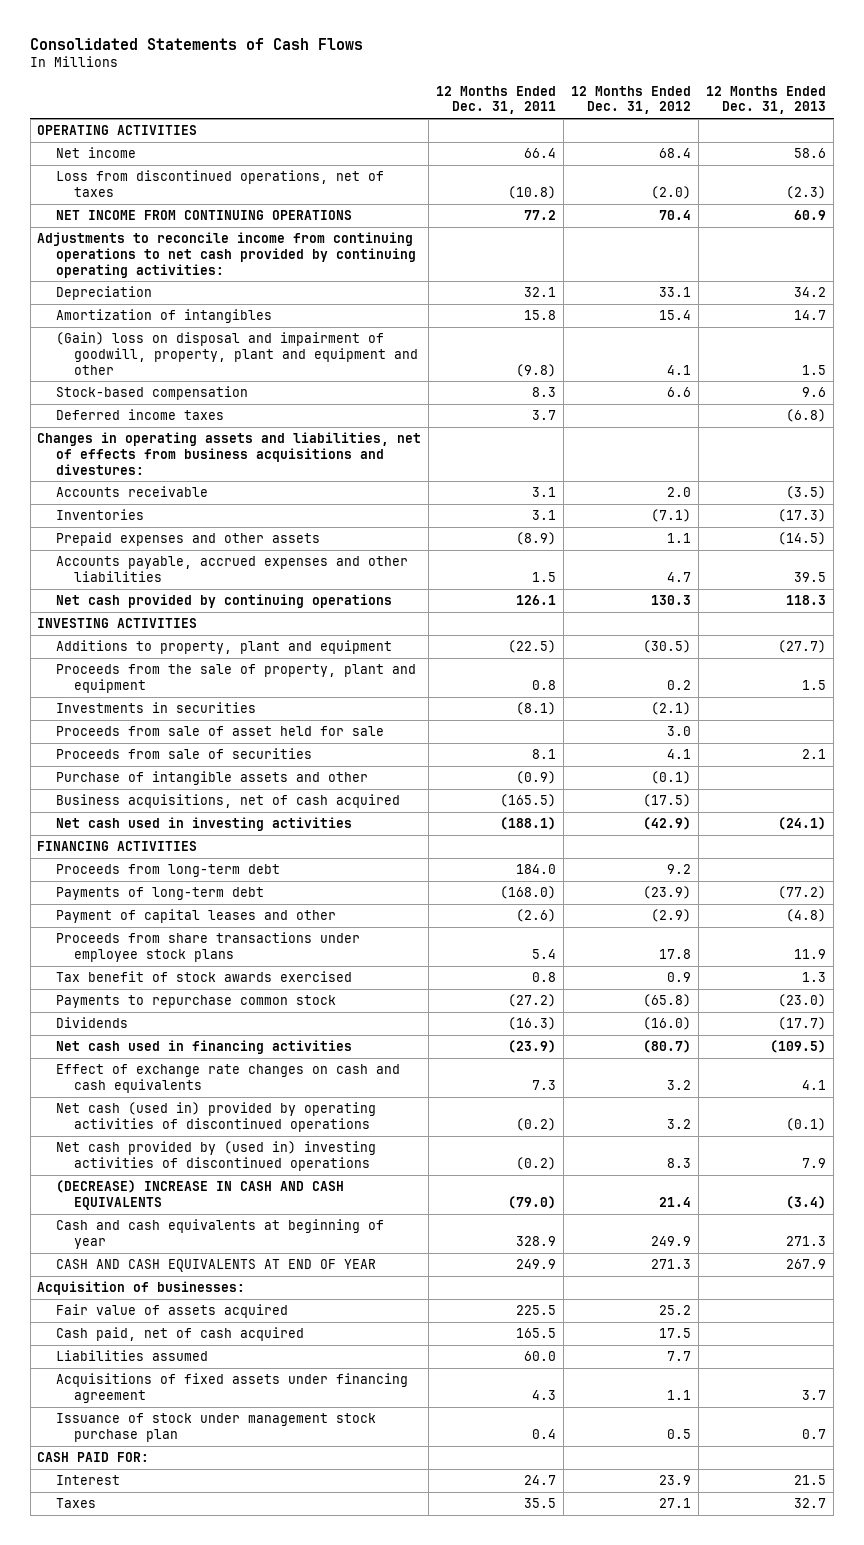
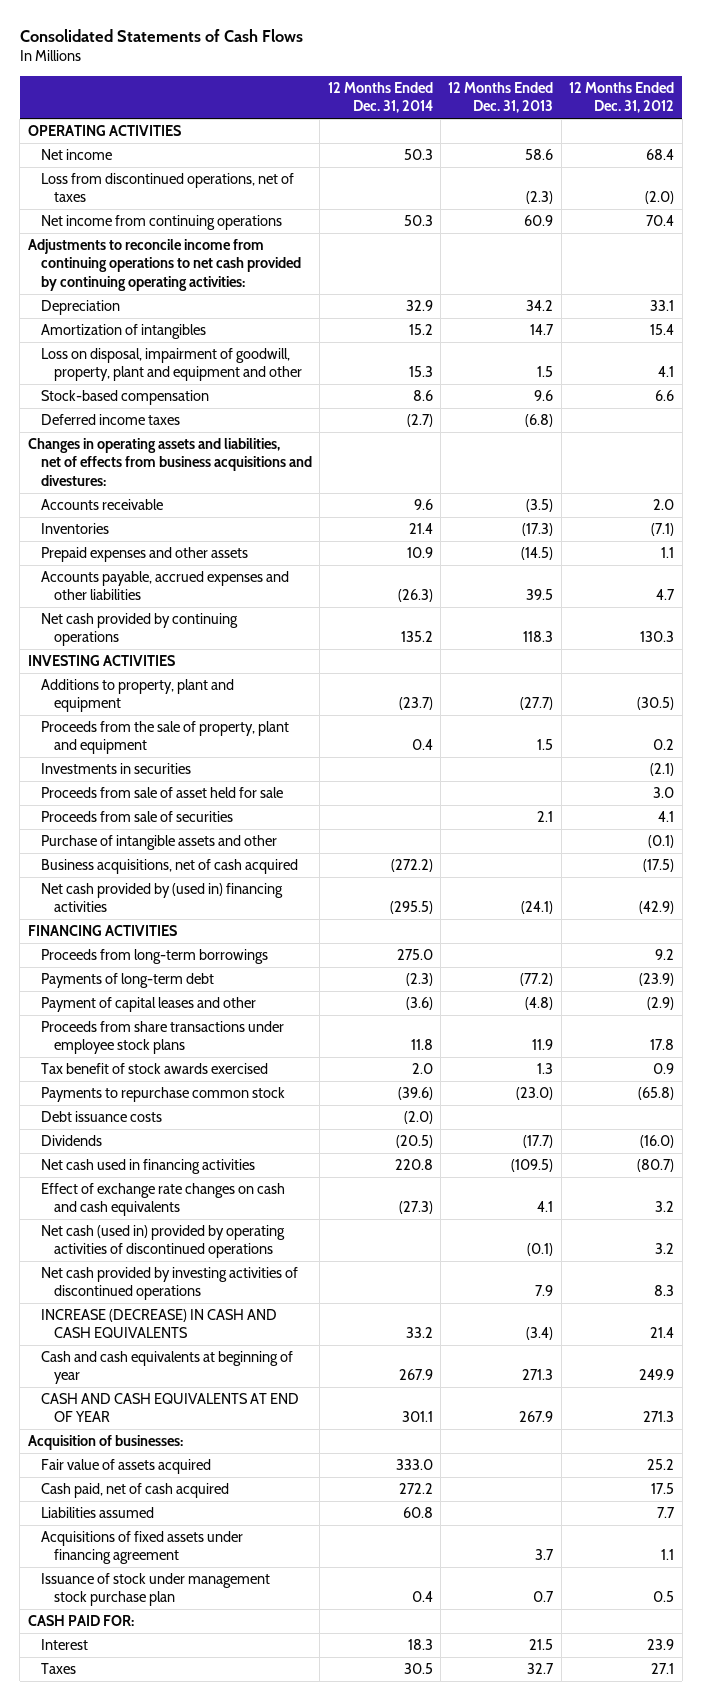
- | 12 Months Ended Dec. 31, 2011 | 12 Months Ended Dec. 31, 2012 | 12 Months Ended Dec. 31, 2013
+ | 12 Months Ended Dec. 31, 2014 | 12 Months Ended Dec. 31, 2013 | 12 Months Ended Dec. 31, 2012
- NET INCOME FROM CONTINUING OPERATIONS | 77.2 | 70.4 | 60.9
+ Net income from continuing operations | 50.3 | 60.9 | 70.4
- (Gain) loss on disposal and impairment of goodwill, property, plant and equipment and other | (9.8) | 4.1 | 1.5
+ Loss on disposal, impairment of goodwill, property, plant and equipment and other | 15.3 | 1.5 | 4.1
- Net cash used in investing activities | (188.1) | (42.9) | (24.1)
+ Net cash provided by (used in) financing activities | (295.5) | (24.1) | (42.9)
- Proceeds from long-term debt | 184.0 | 9.2 |
+ Proceeds from long-term borrowings | 275.0 | | 9.2
+ Debt issuance costs | (2.0) | |
- Net cash provided by (used in) investing activities of discontinued operations | (0.2) | 8.3 | 7.9
- (DECREASE) INCREASE IN CASH AND CASH EQUIVALENTS | (79.0) | 21.4 | (3.4)
+ Net cash provided by investing activities of discontinued operations | | 7.9 | 8.3
+ INCREASE (DECREASE) IN CASH AND CASH EQUIVALENTS | 33.2 | (3.4) | 21.4

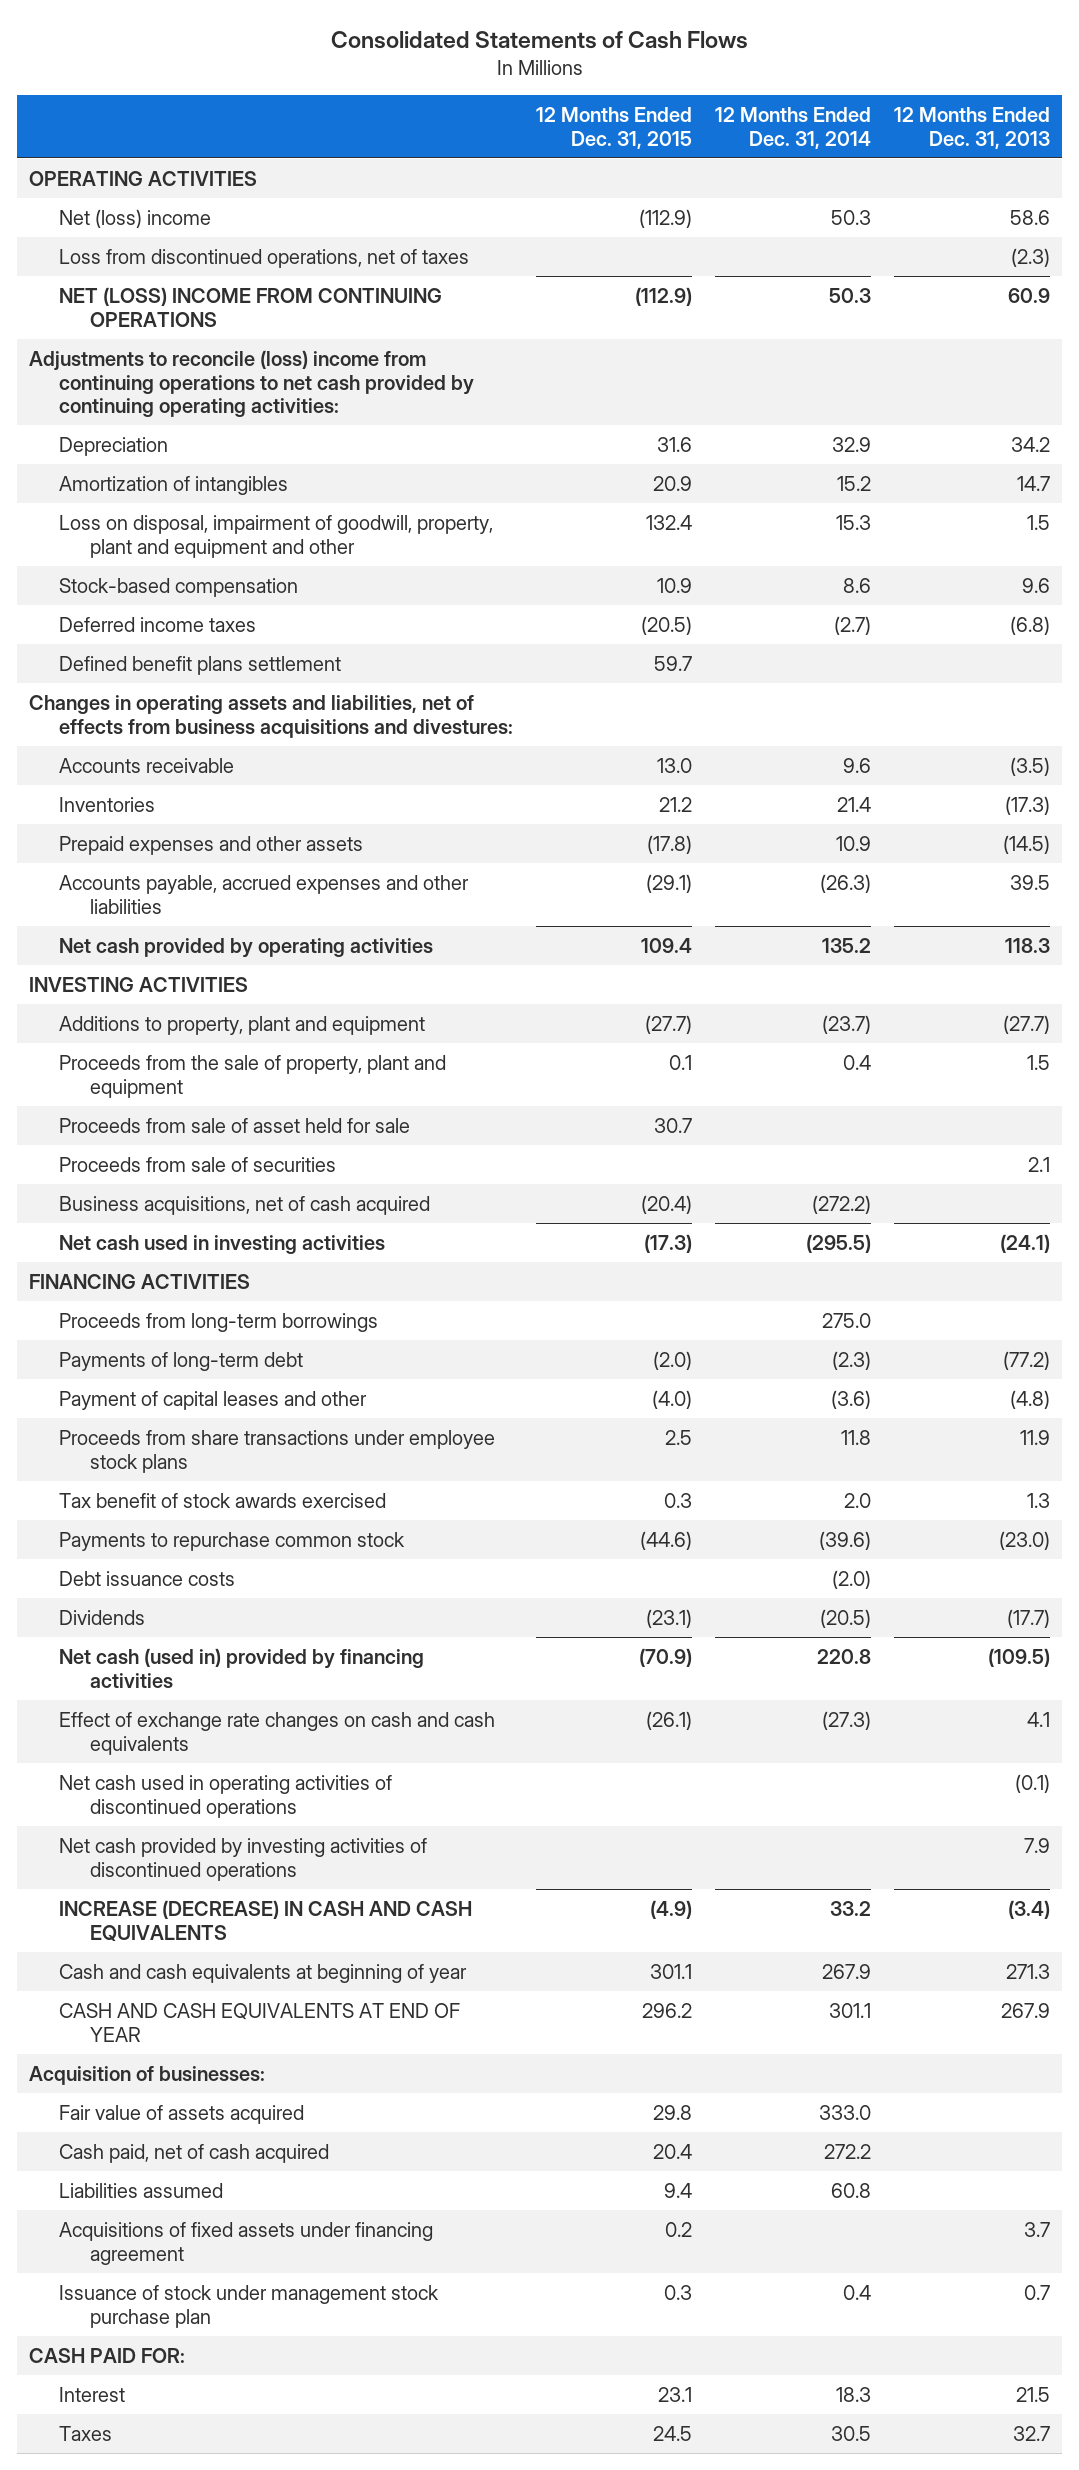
- | 12 Months Ended Dec. 31, 2014 | 12 Months Ended Dec. 31, 2013 | 12 Months Ended Dec. 31, 2012
+ | 12 Months Ended Dec. 31, 2015 | 12 Months Ended Dec. 31, 2014 | 12 Months Ended Dec. 31, 2013
- Net income | 50.3 | 58.6 | 68.4
+ Net (loss) income | (112.9) | 50.3 | 58.6
- Net income from continuing operations | 50.3 | 60.9 | 70.4
- Adjustments to reconcile income from continuing operations to net cash provided by continuing operating activities:
+ NET (LOSS) INCOME FROM CONTINUING OPERATIONS | (112.9) | 50.3 | 60.9
+ Adjustments to reconcile (loss) income from continuing operations to net cash provided by continuing operating activities:
+ Defined benefit plans settlement | 59.7 | |
- Net cash provided by continuing operations | 135.2 | 118.3 | 130.3
+ Net cash provided by operating activities | 109.4 | 135.2 | 118.3
- Investments in securities | | | (2.1)
- Purchase of intangible assets and other | | | (0.1)
- Net cash provided by (used in) financing activities | (295.5) | (24.1) | (42.9)
+ Net cash used in investing activities | (17.3) | (295.5) | (24.1)
- Net cash used in financing activities | 220.8 | (109.5) | (80.7)
+ Net cash (used in) provided by financing activities | (70.9) | 220.8 | (109.5)
- Net cash (used in) provided by operating activities of discontinued operations | | (0.1) | 3.2
+ Net cash used in operating activities of discontinued operations | | | (0.1)

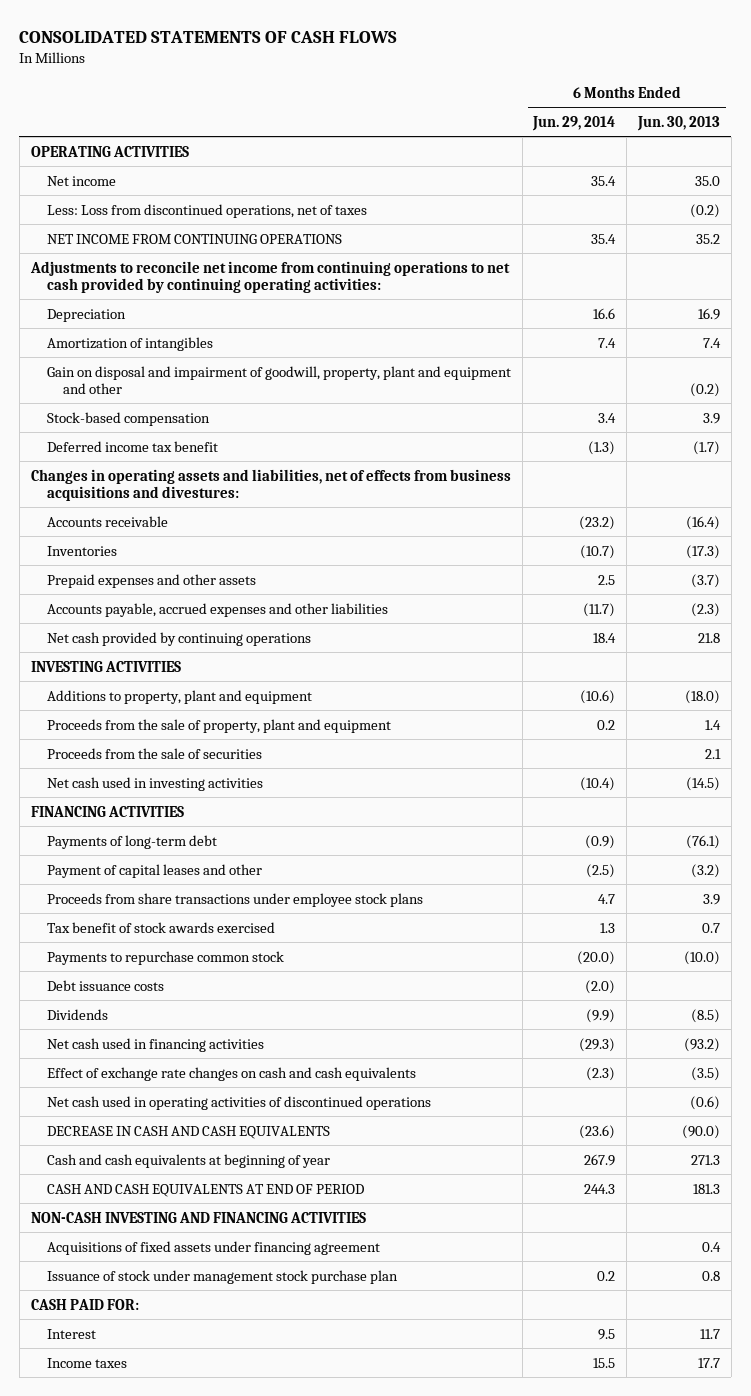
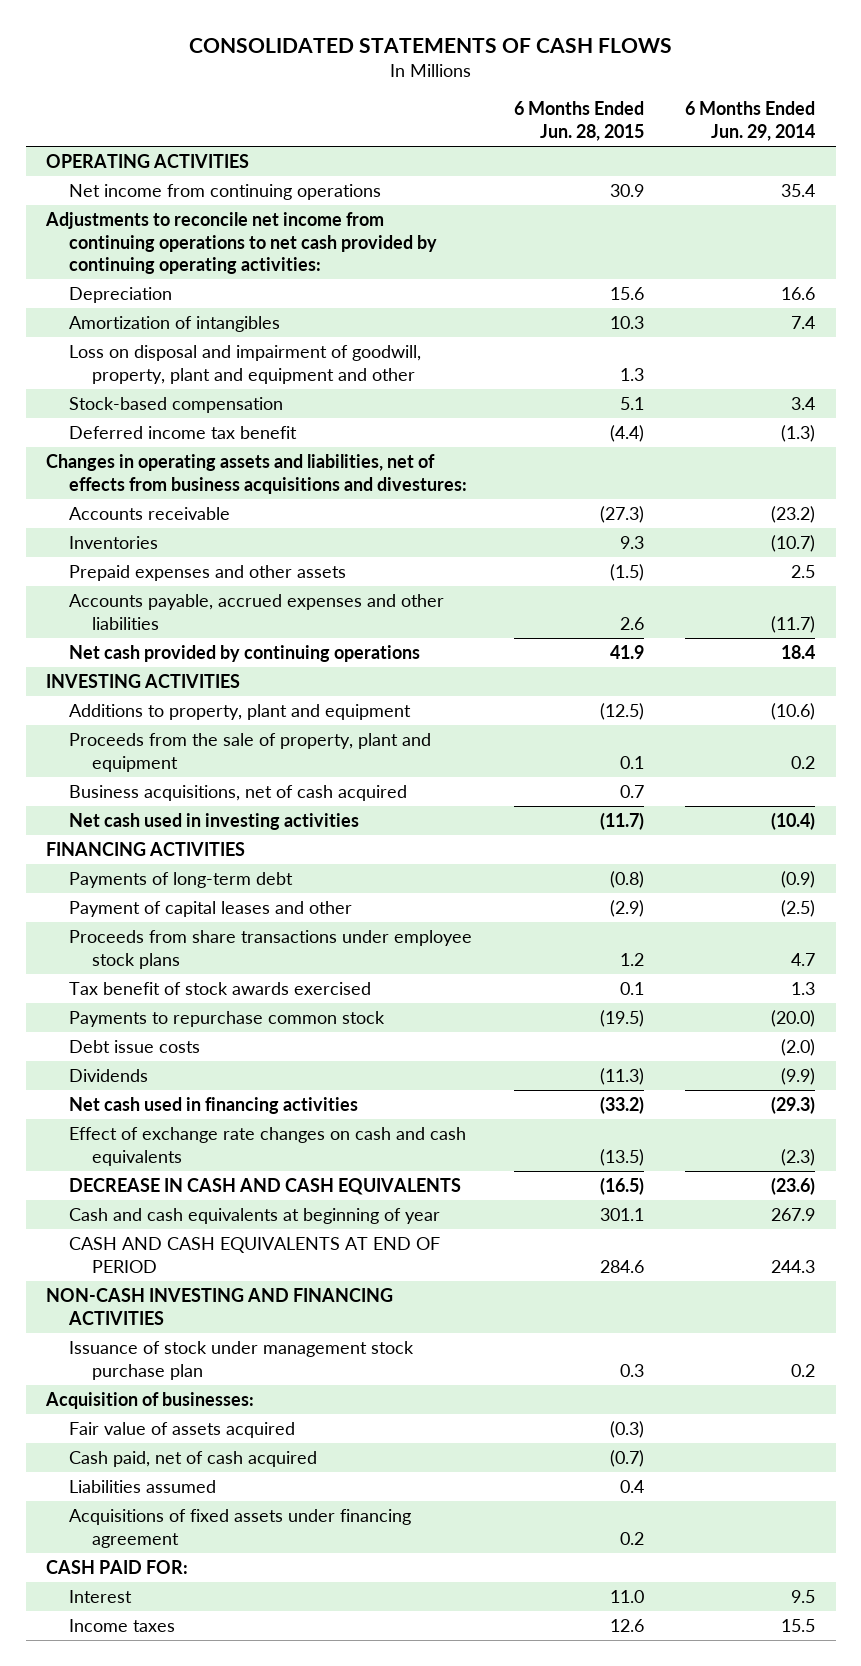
- | 6 Months Ended Jun. 29, 2014 | 6 Months Ended Jun. 30, 2013
+ | 6 Months Ended Jun. 28, 2015 | 6 Months Ended Jun. 29, 2014
- Net income | 35.4 | 35.0
- Less: Loss from discontinued operations, net of taxes | | (0.2)
- NET INCOME FROM CONTINUING OPERATIONS | 35.4 | 35.2
+ Net income from continuing operations | 30.9 | 35.4
- Gain on disposal and impairment of goodwill, property, plant and equipment and other | | (0.2)
+ Loss on disposal and impairment of goodwill, property, plant and equipment and other | 1.3 |
- Proceeds from the sale of securities | | 2.1
+ Business acquisitions, net of cash acquired | 0.7 |
- Debt issuance costs | (2.0) |
+ Debt issue costs | | (2.0)
- Net cash used in operating activities of discontinued operations | | (0.6)
+ Acquisition of businesses:
+ Fair value of assets acquired | (0.3) |
+ Cash paid, net of cash acquired | (0.7) |
+ Liabilities assumed | 0.4 |
moved down: Acquisitions of fixed assets under financing agreement | 0.2 |

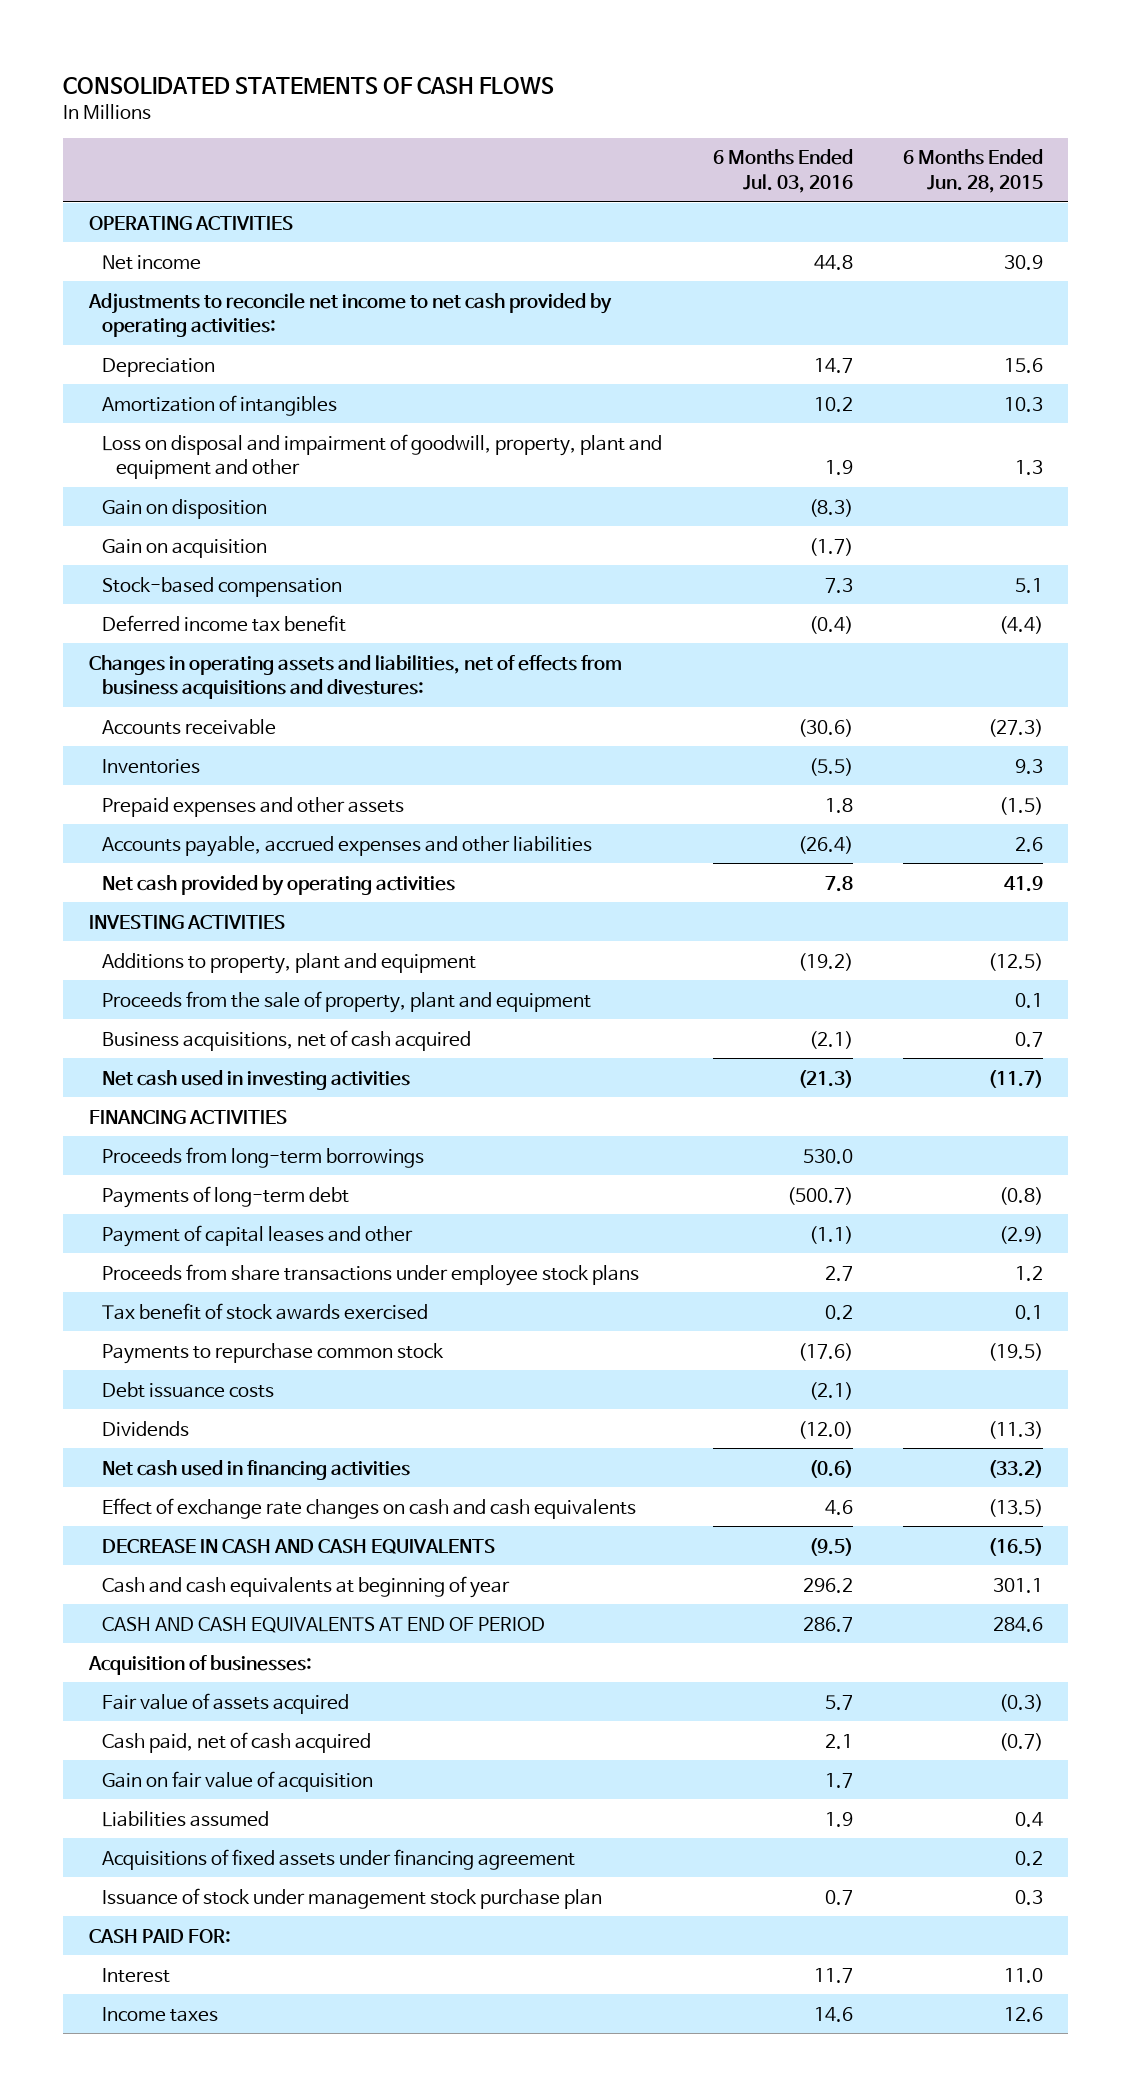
- | 6 Months Ended Jun. 28, 2015 | 6 Months Ended Jun. 29, 2014
+ | 6 Months Ended Jul. 03, 2016 | 6 Months Ended Jun. 28, 2015
- Net income from continuing operations | 30.9 | 35.4
- Adjustments to reconcile net income from continuing operations to net cash provided by continuing operating activities:
+ Net income | 44.8 | 30.9
+ Adjustments to reconcile net income to net cash provided by operating activities:
+ Gain on disposition | (8.3) |
+ Gain on acquisition | (1.7) |
- Net cash provided by continuing operations | 41.9 | 18.4
+ Net cash provided by operating activities | 7.8 | 41.9
+ Proceeds from long-term borrowings | 530.0 |
- Debt issue costs | | (2.0)
+ Debt issuance costs | (2.1) |
- NON-CASH INVESTING AND FINANCING ACTIVITIES
+ Gain on fair value of acquisition | 1.7 |
moved down: Issuance of stock under management stock purchase plan | 0.7 | 0.3

